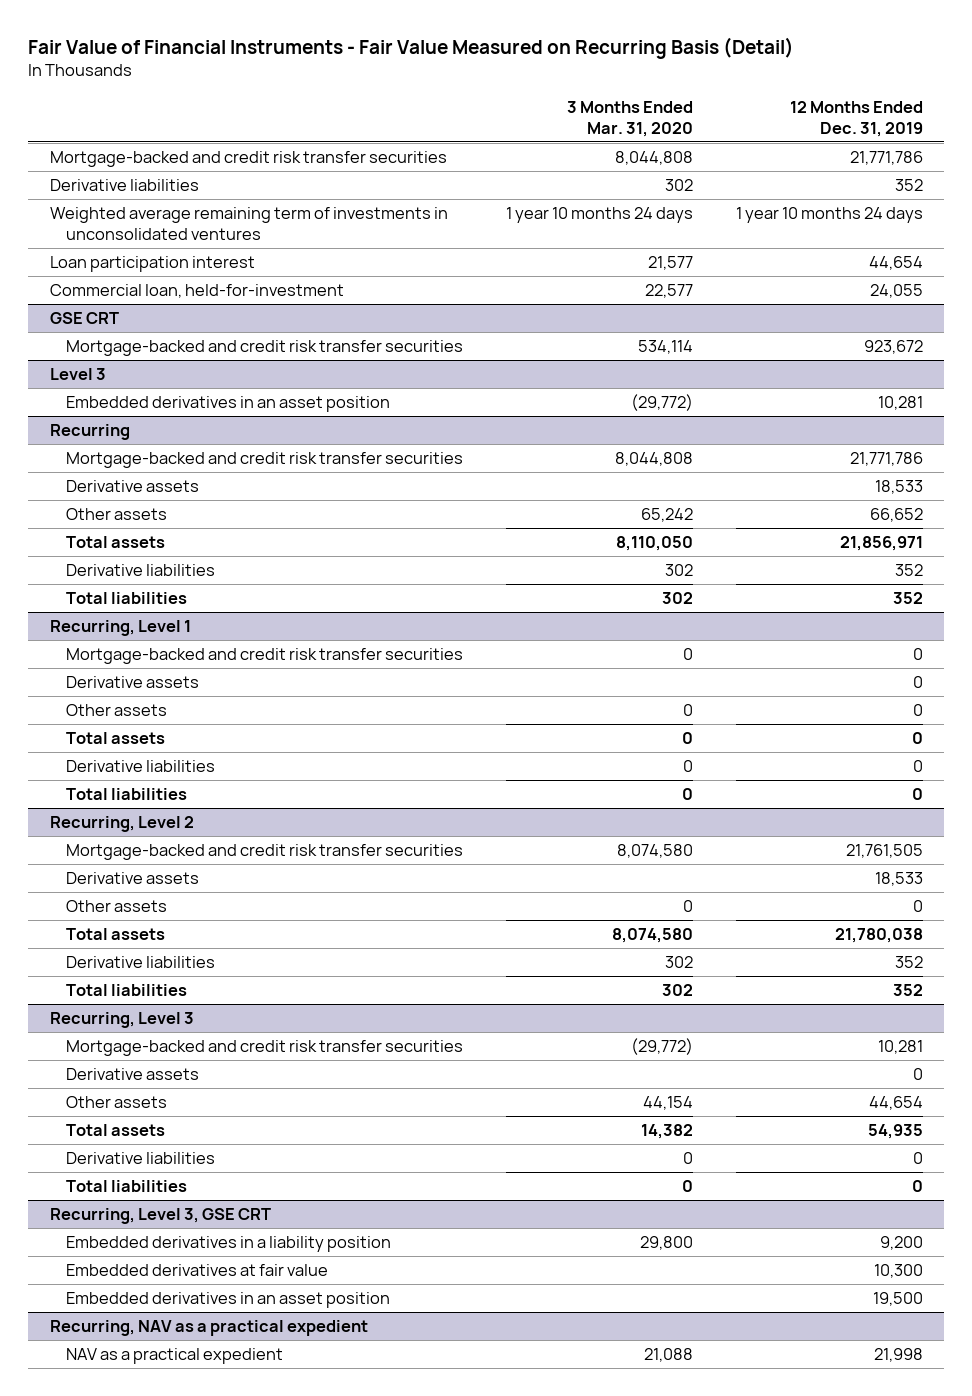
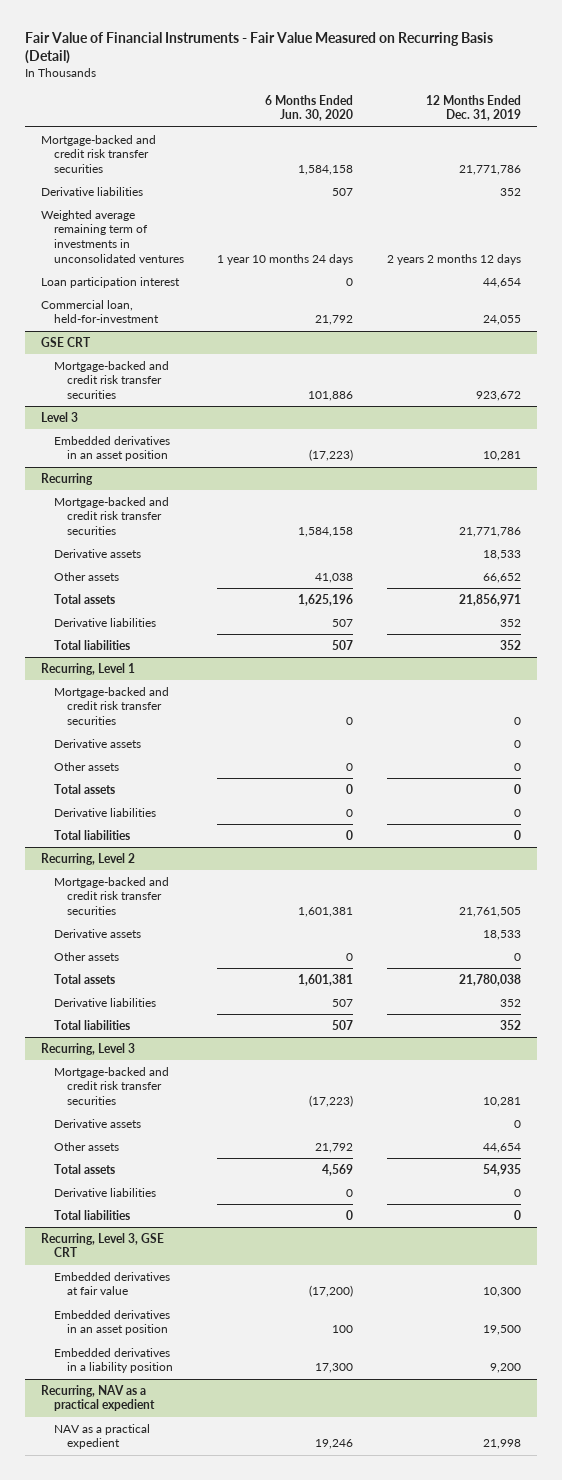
- | 3 Months Ended Mar. 31, 2020 | 12 Months Ended Dec. 31, 2019
+ | 6 Months Ended Jun. 30, 2020 | 12 Months Ended Dec. 31, 2019
- Weighted average remaining term of investments in unconsolidated ventures | 1 year 10 months 24 days | 1 year 10 months 24 days
+ Weighted average remaining term of investments in unconsolidated ventures | 1 year 10 months 24 days | 2 years 2 months 12 days
@ Recurring, Level 3, GSE CRT
moved down: Embedded derivatives in a liability position | 17,300 | 9,200

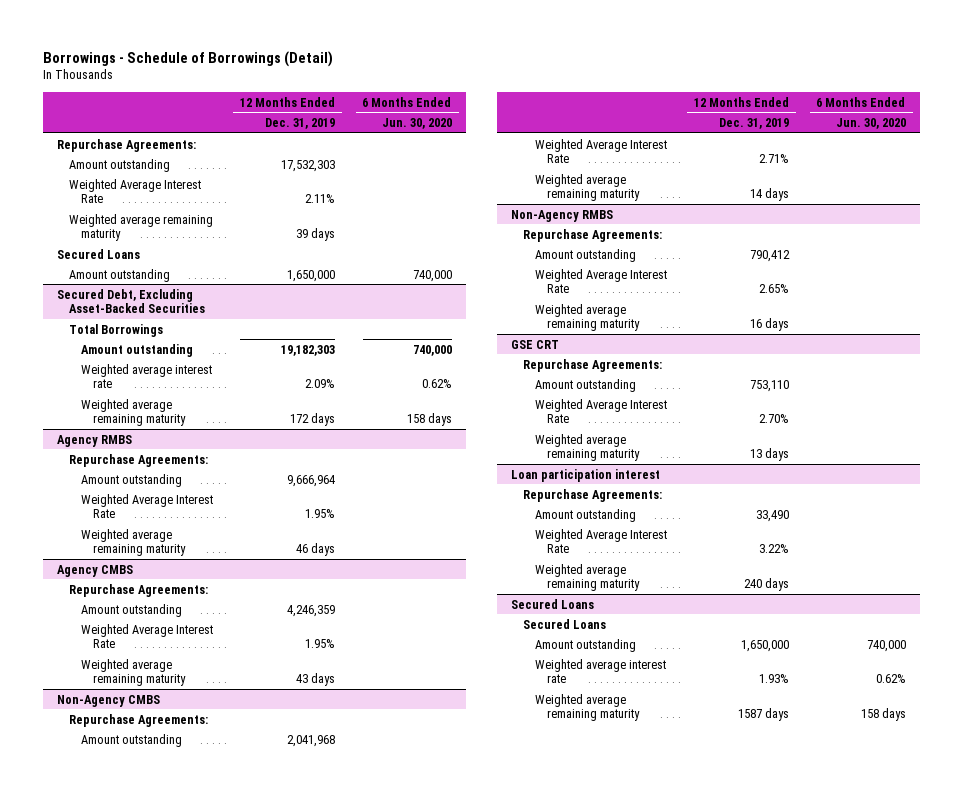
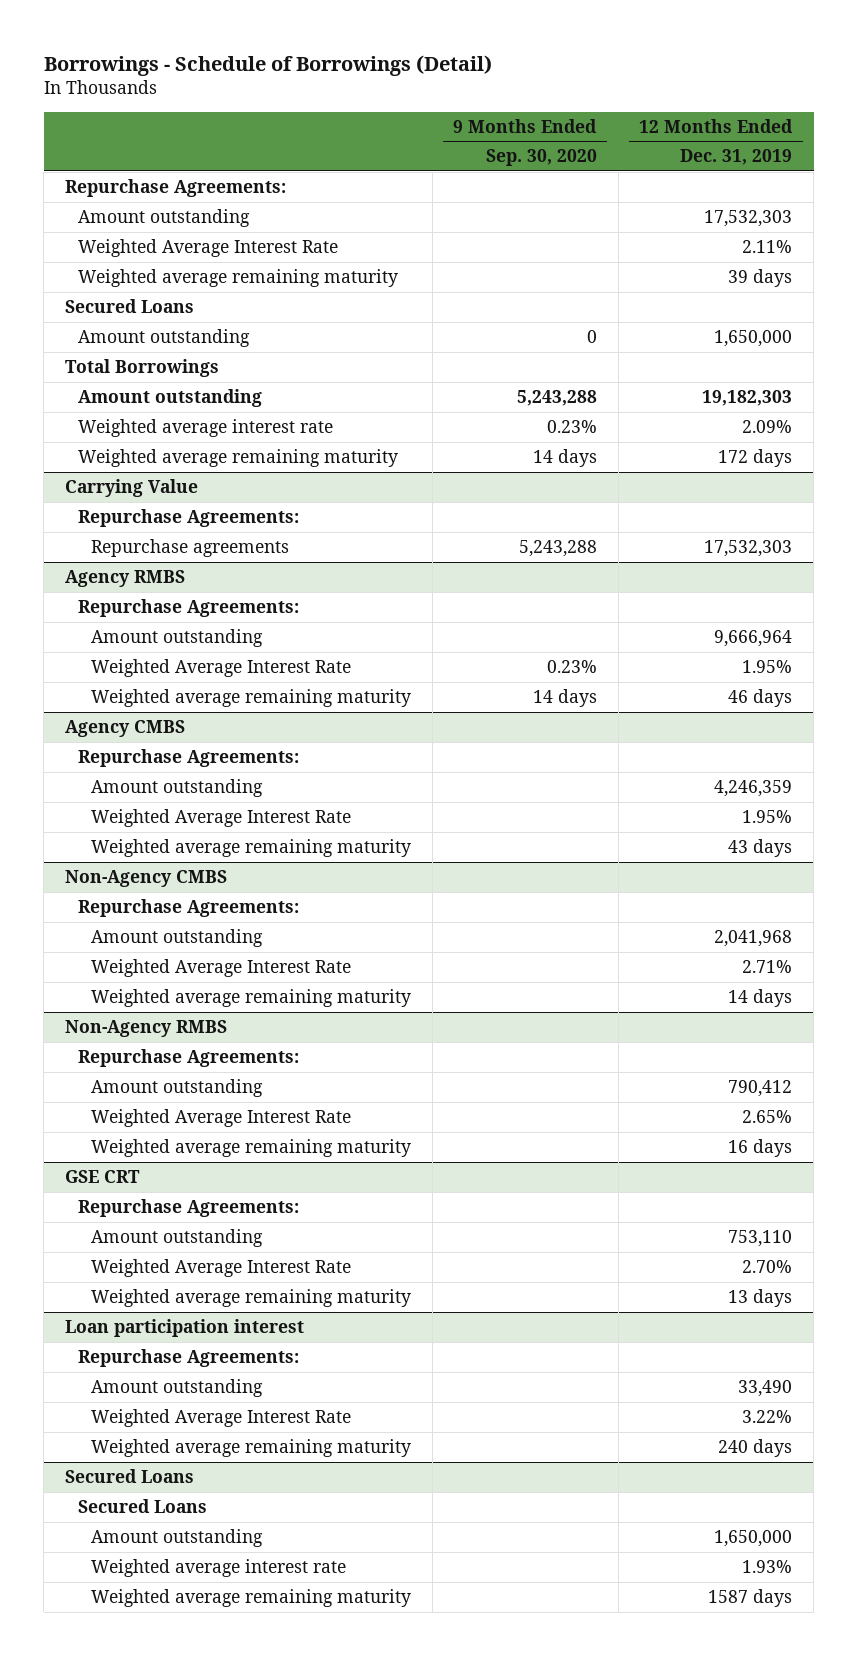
- | 12 Months Ended Dec. 31, 2019 | 6 Months Ended Jun. 30, 2020
+ | 9 Months Ended Sep. 30, 2020 | 12 Months Ended Dec. 31, 2019
- Secured Debt, Excluding Asset-Backed Securities
+ Carrying Value
+ Repurchase Agreements:
+ Repurchase agreements | 5,243,288 | 17,532,303

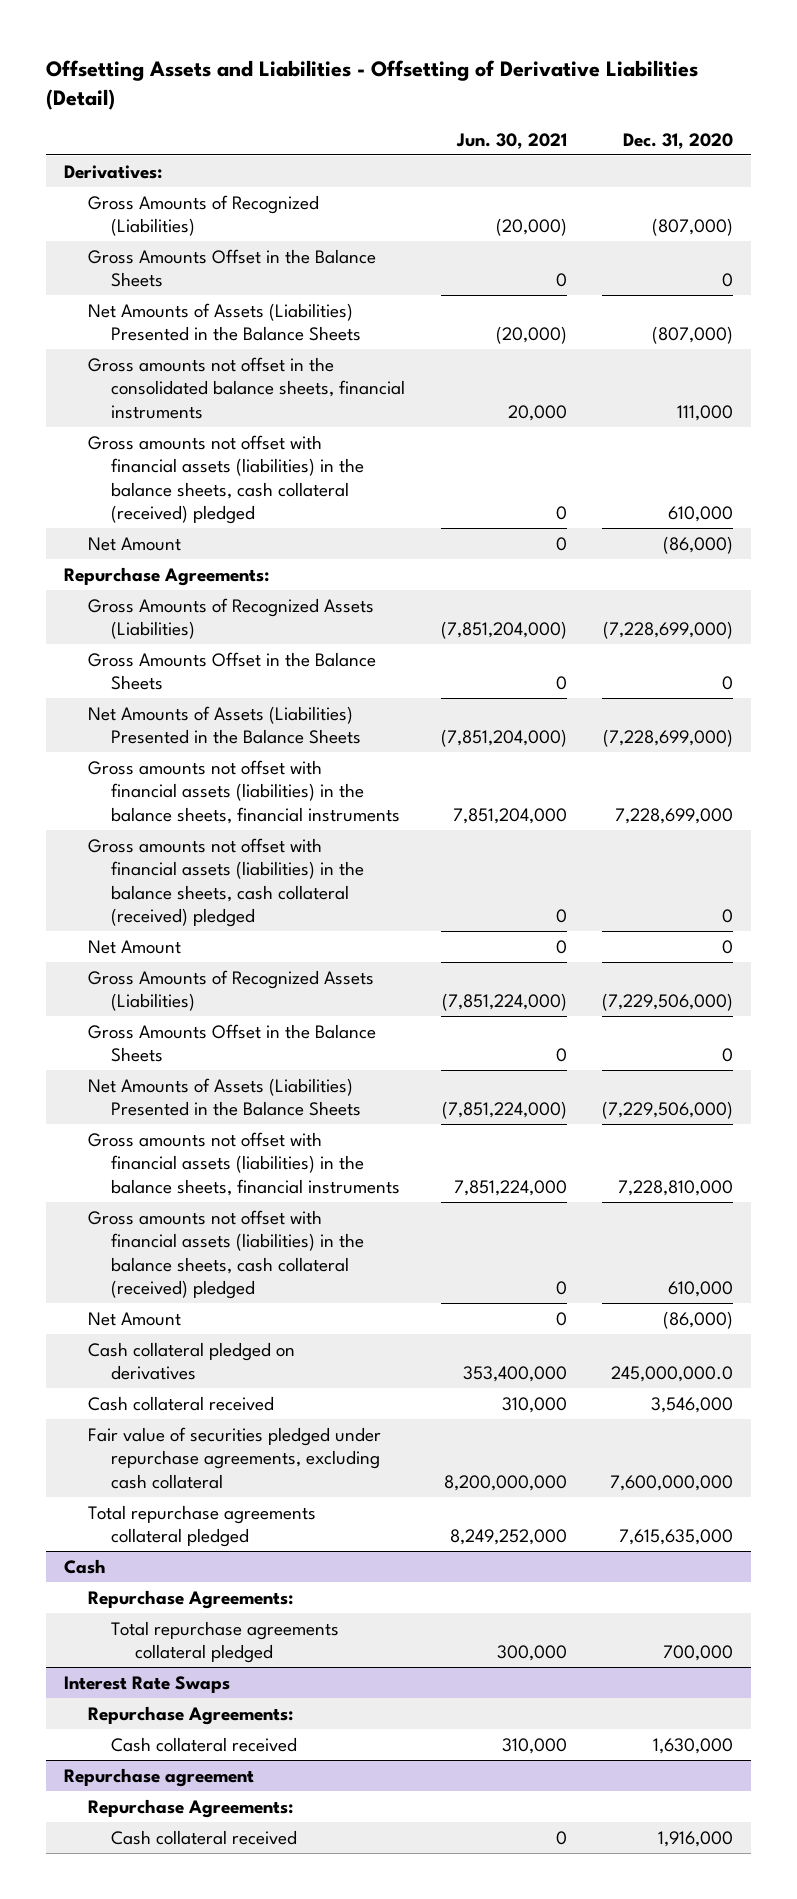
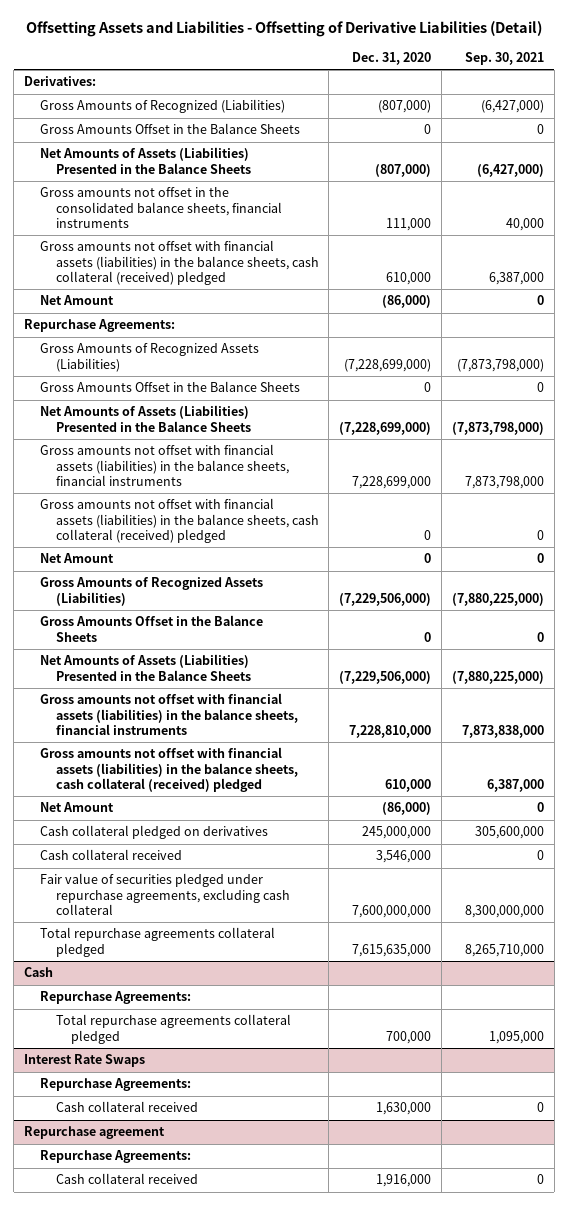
- | Jun. 30, 2021 | Dec. 31, 2020
+ | Dec. 31, 2020 | Sep. 30, 2021
- Cash collateral pledged on derivatives | 353,400,000 | 245,000,000.0
+ Cash collateral pledged on derivatives | 245,000,000 | 305,600,000

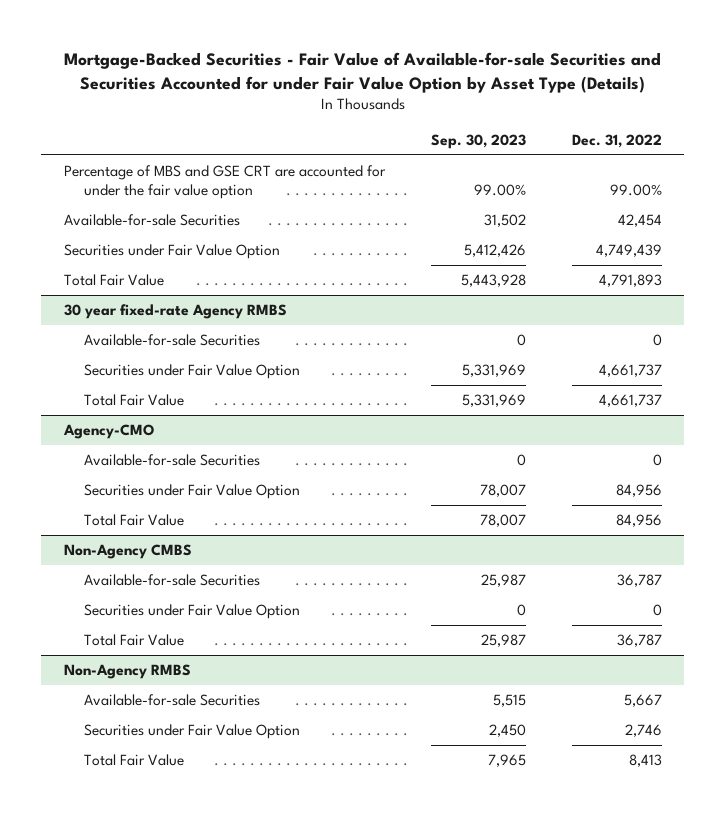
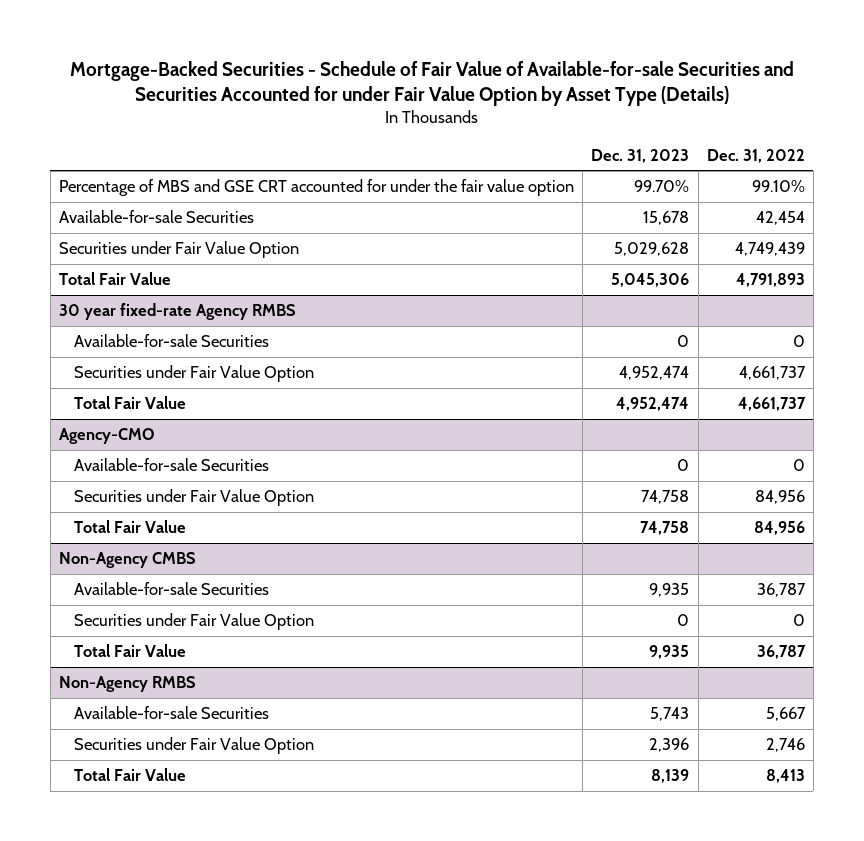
- Mortgage-Backed Securities - Fair Value of Available-for-sale Securities and Securities Accounted for under Fair Value Option by Asset Type (Details)
+ Mortgage-Backed Securities - Schedule of Fair Value of Available-for-sale Securities and Securities Accounted for under Fair Value Option by Asset Type (Details)
- | Sep. 30, 2023 | Dec. 31, 2022
+ | Dec. 31, 2023 | Dec. 31, 2022
- Percentage of MBS and GSE CRT are accounted for under the fair value option | 99.00% | 99.00%
+ Percentage of MBS and GSE CRT accounted for under the fair value option | 99.70% | 99.10%

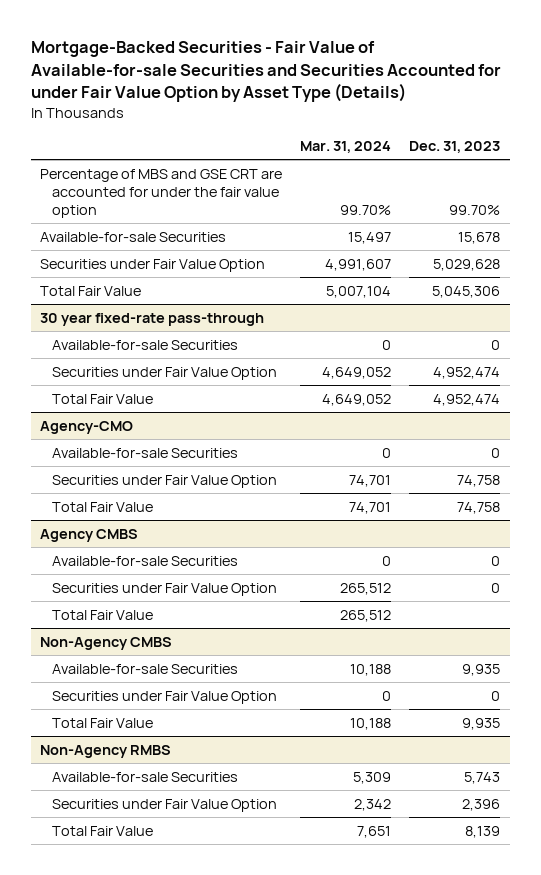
- Mortgage-Backed Securities - Schedule of Fair Value of Available-for-sale Securities and Securities Accounted for under Fair Value Option by Asset Type (Details)
+ Mortgage-Backed Securities - Fair Value of Available-for-sale Securities and Securities Accounted for under Fair Value Option by Asset Type (Details)
- | Dec. 31, 2023 | Dec. 31, 2022
+ | Mar. 31, 2024 | Dec. 31, 2023
- Percentage of MBS and GSE CRT accounted for under the fair value option | 99.70% | 99.10%
+ Percentage of MBS and GSE CRT are accounted for under the fair value option | 99.70% | 99.70%
- 30 year fixed-rate Agency RMBS
+ 30 year fixed-rate pass-through
+ Agency CMBS
+ Available-for-sale Securities | 0 | 0
+ Securities under Fair Value Option | 265,512 | 0
+ Total Fair Value | 265,512 |

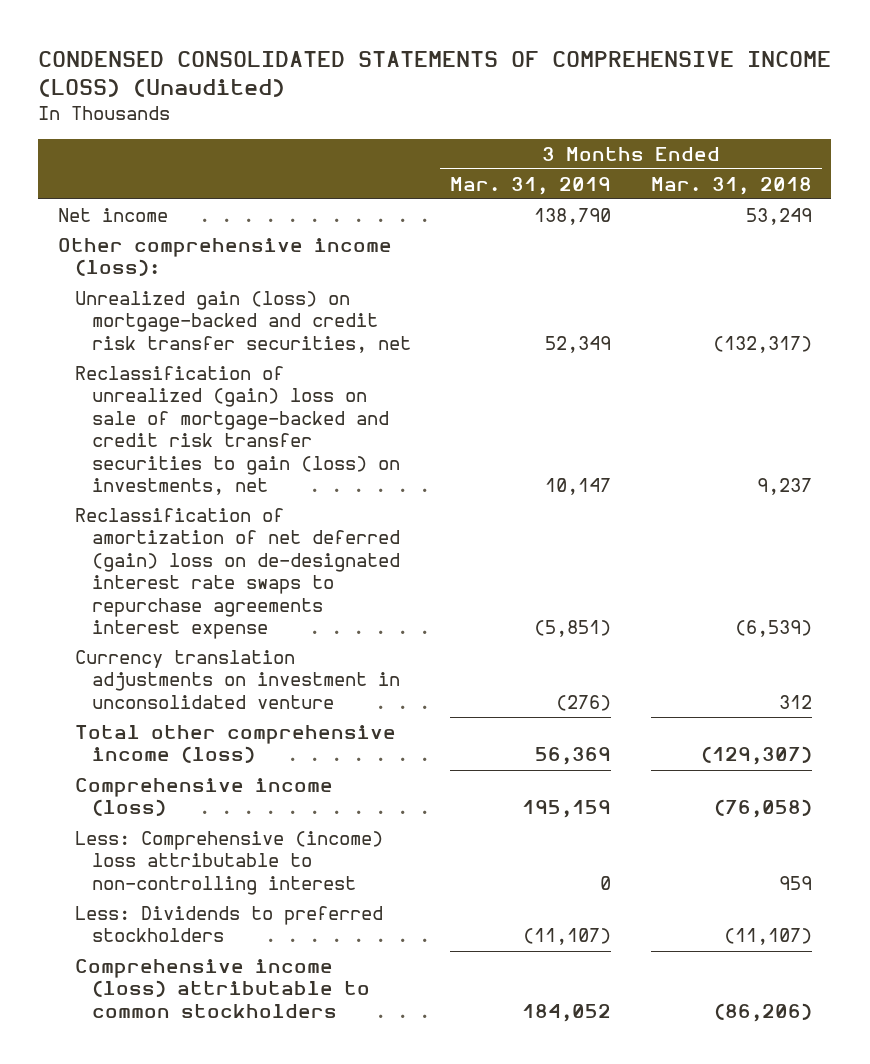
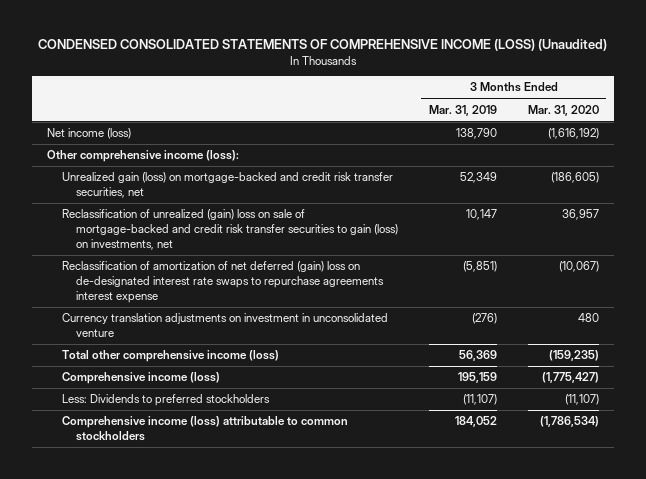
- | 3 Months Ended Mar. 31, 2019 | 3 Months Ended Mar. 31, 2018
+ | 3 Months Ended Mar. 31, 2019 | 3 Months Ended Mar. 31, 2020
- Net income | 138,790 | 53,249
+ Net income (loss) | 138,790 | (1,616,192)
- Less: Comprehensive (income) loss attributable to non-controlling interest | 0 | 959

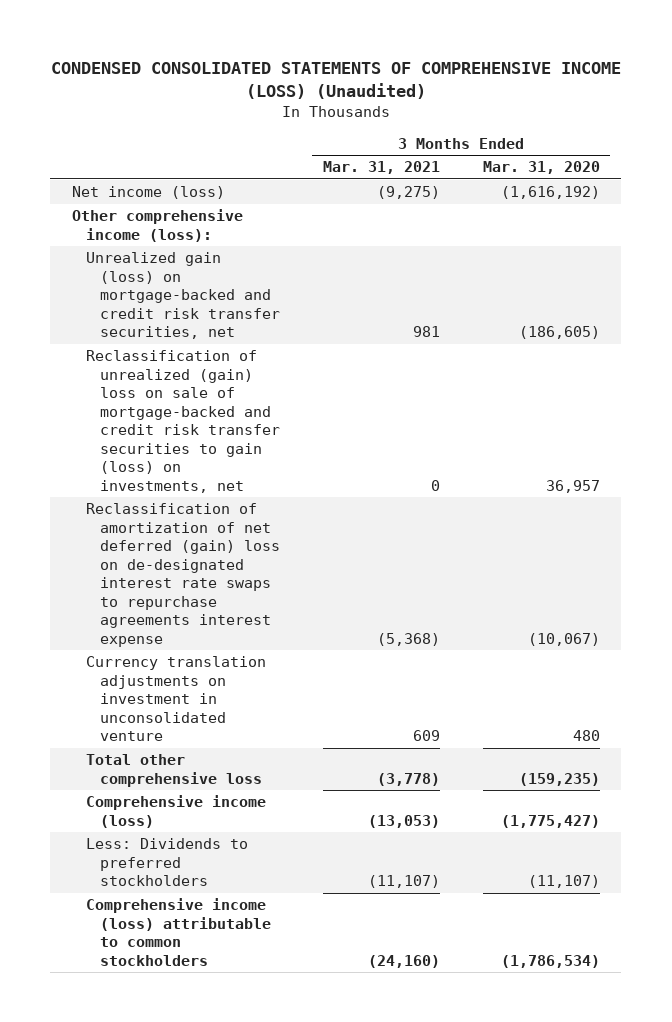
- | 3 Months Ended Mar. 31, 2019 | 3 Months Ended Mar. 31, 2020
+ | 3 Months Ended Mar. 31, 2021 | 3 Months Ended Mar. 31, 2020
- Total other comprehensive income (loss) | 56,369 | (159,235)
+ Total other comprehensive loss | (3,778) | (159,235)

